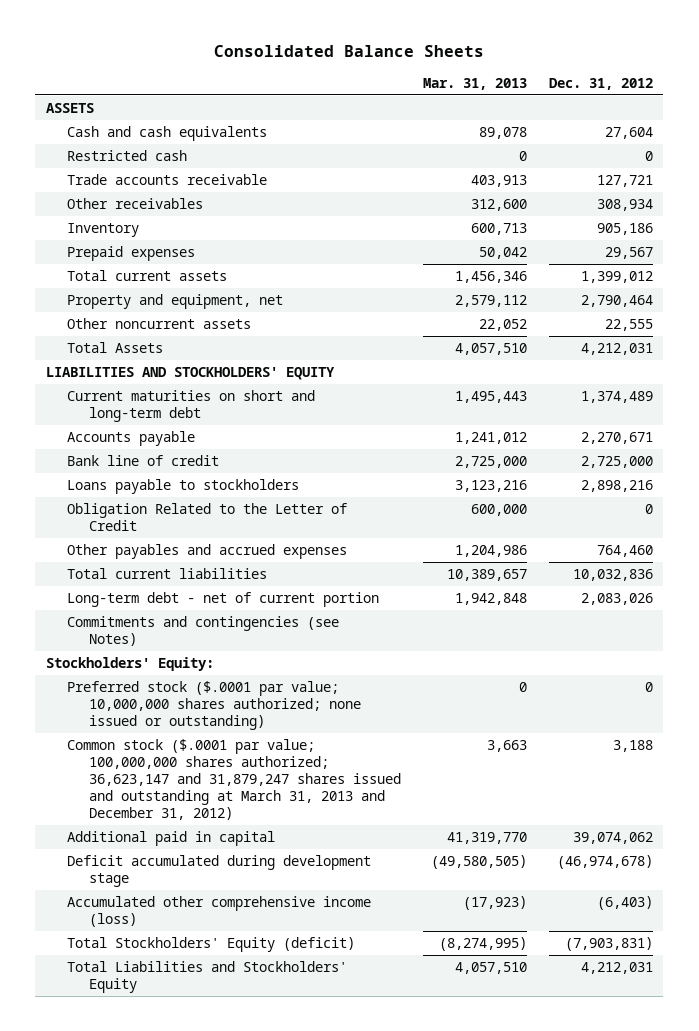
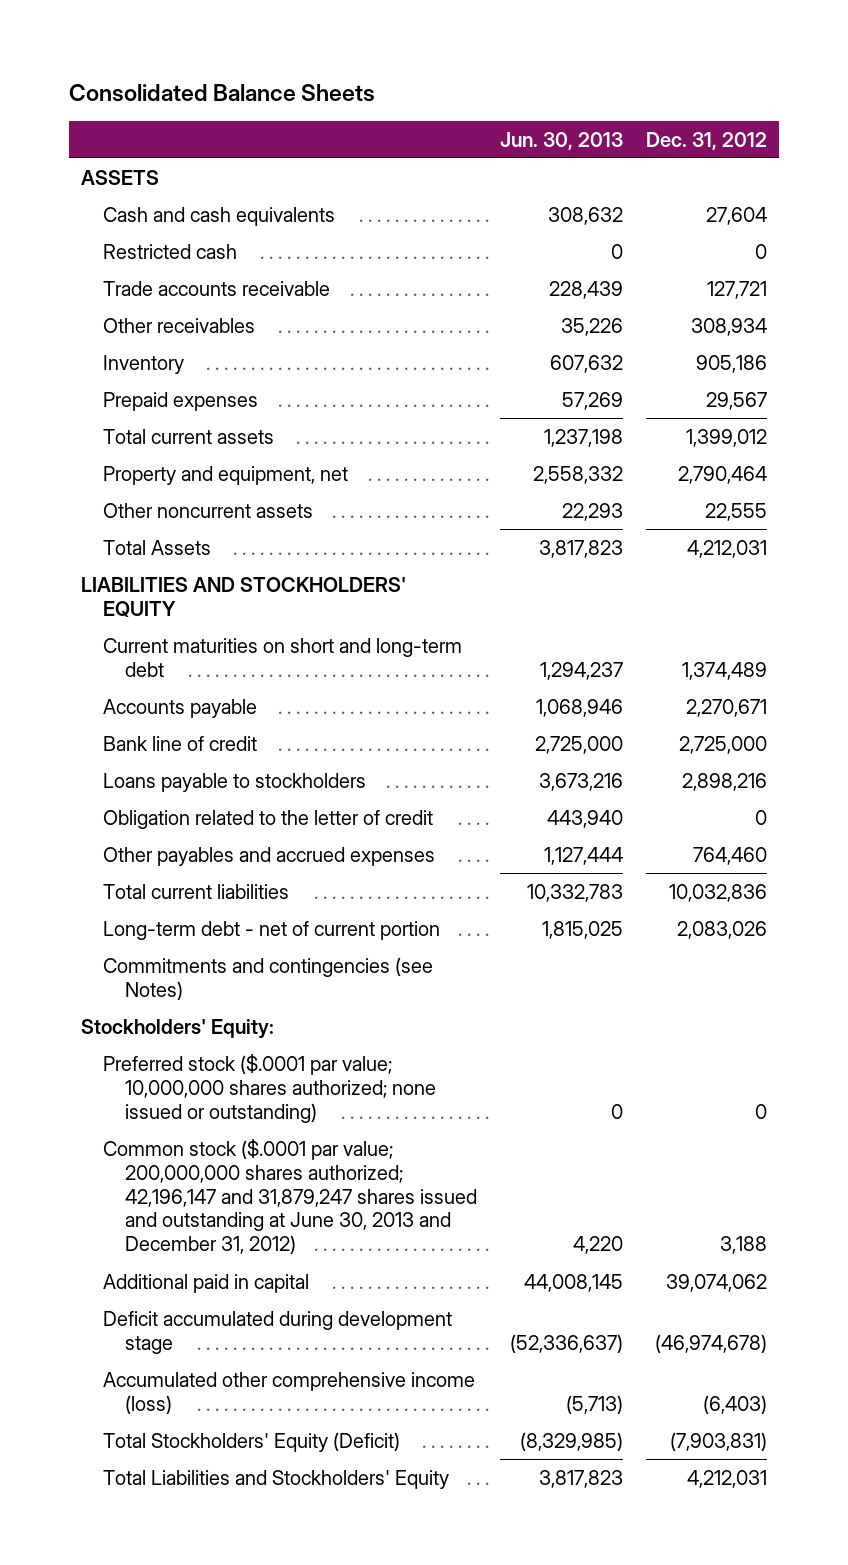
- | Mar. 31, 2013 | Dec. 31, 2012
+ | Jun. 30, 2013 | Dec. 31, 2012
- Obligation Related to the Letter of Credit | 600,000 | 0
+ Obligation related to the letter of credit | 443,940 | 0
- Common stock ($.0001 par value; 100,000,000 shares authorized; 36,623,147 and 31,879,247 shares issued and outstanding at March 31, 2013 and December 31, 2012) | 3,663 | 3,188
+ Common stock ($.0001 par value; 200,000,000 shares authorized; 42,196,147 and 31,879,247 shares issued and outstanding at June 30, 2013 and December 31, 2012) | 4,220 | 3,188
- Total Stockholders' Equity (deficit) | (8,274,995) | (7,903,831)
+ Total Stockholders' Equity (Deficit) | (8,329,985) | (7,903,831)

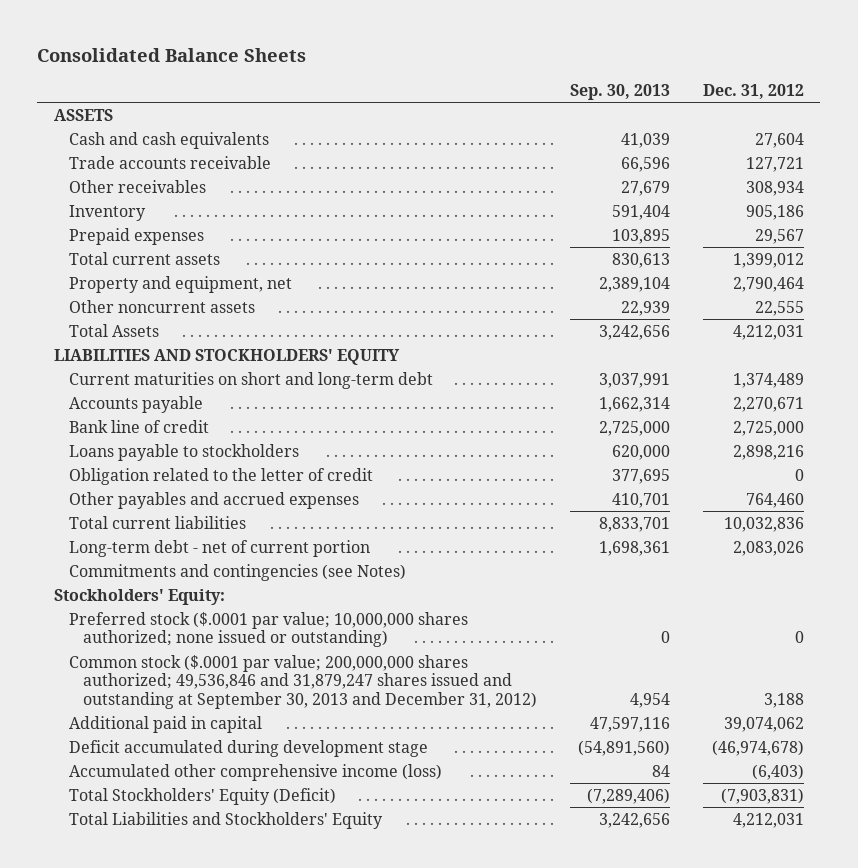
- | Jun. 30, 2013 | Dec. 31, 2012
+ | Sep. 30, 2013 | Dec. 31, 2012
- Restricted cash | 0 | 0
- Common stock ($.0001 par value; 200,000,000 shares authorized; 42,196,147 and 31,879,247 shares issued and outstanding at June 30, 2013 and December 31, 2012) | 4,220 | 3,188
+ Common stock ($.0001 par value; 200,000,000 shares authorized; 49,536,846 and 31,879,247 shares issued and outstanding at September 30, 2013 and December 31, 2012) | 4,954 | 3,188

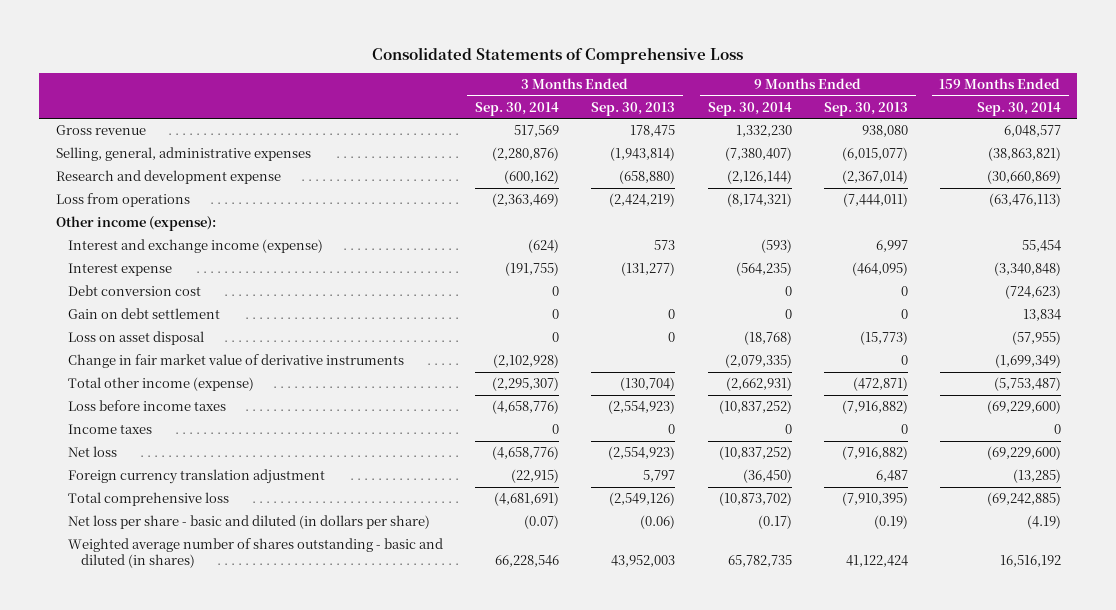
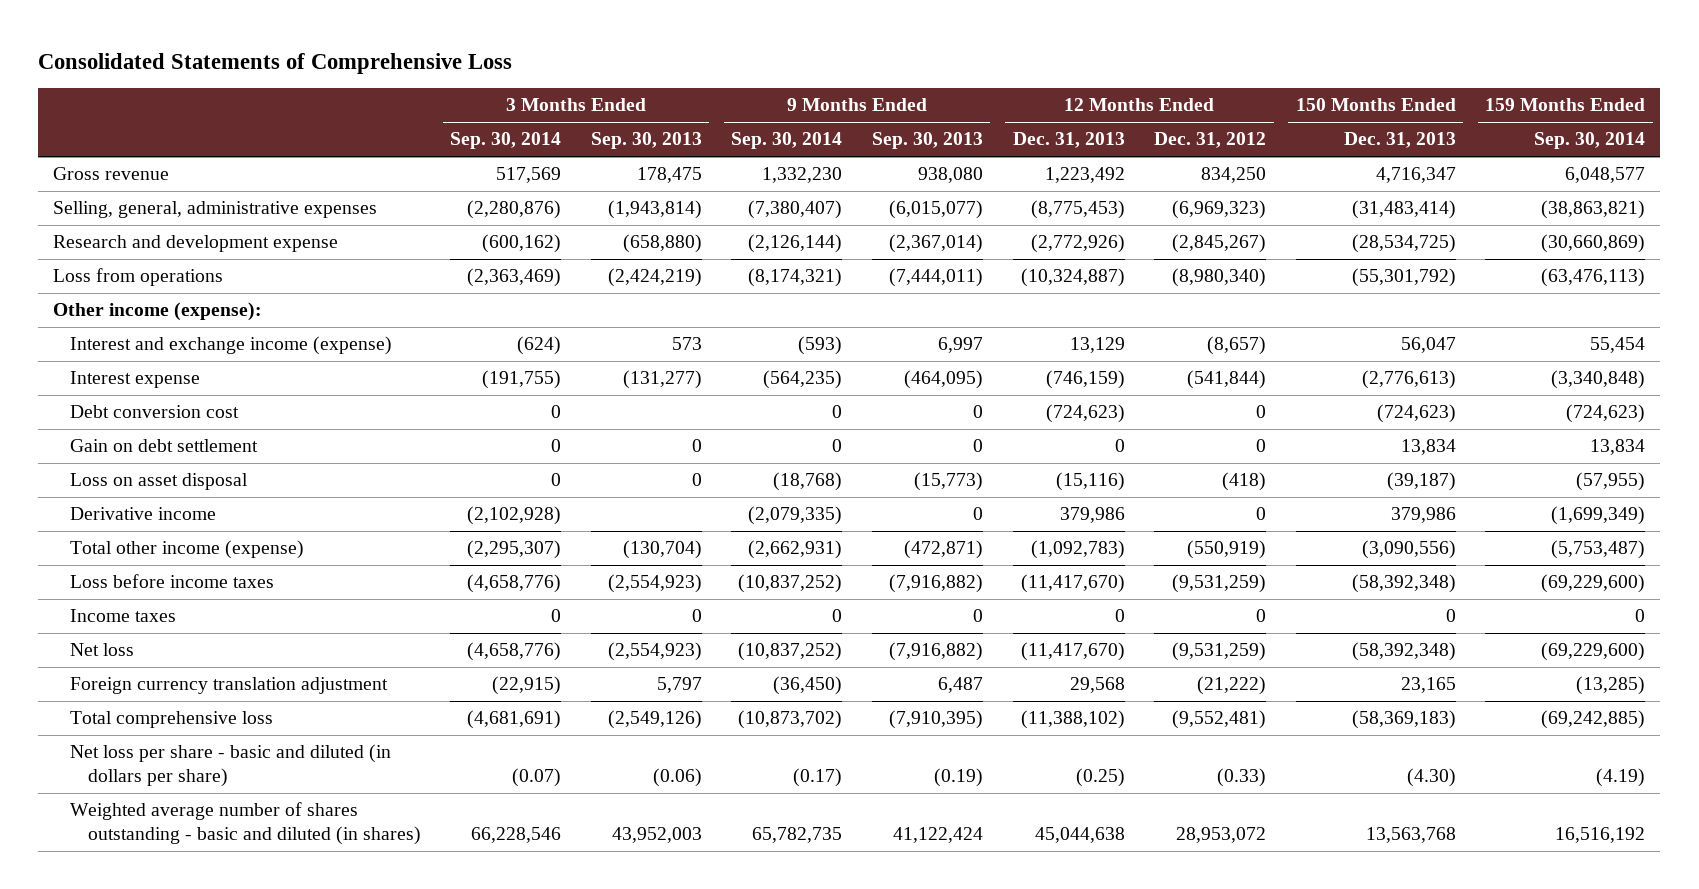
- | 3 Months Ended Sep. 30, 2014 | 3 Months Ended Sep. 30, 2013 | 9 Months Ended Sep. 30, 2014 | 9 Months Ended Sep. 30, 2013 | 159 Months Ended Sep. 30, 2014
+ | 3 Months Ended Sep. 30, 2014 | 3 Months Ended Sep. 30, 2013 | 9 Months Ended Sep. 30, 2014 | 9 Months Ended Sep. 30, 2013 | 12 Months Ended Dec. 31, 2013 | 12 Months Ended Dec. 31, 2012 | 150 Months Ended Dec. 31, 2013 | 159 Months Ended Sep. 30, 2014
- Change in fair market value of derivative instruments | (2,102,928) | | (2,079,335) | 0 | (1,699,349)
+ Derivative income | (2,102,928) | | (2,079,335) | 0 | 379,986 | 0 | 379,986 | (1,699,349)

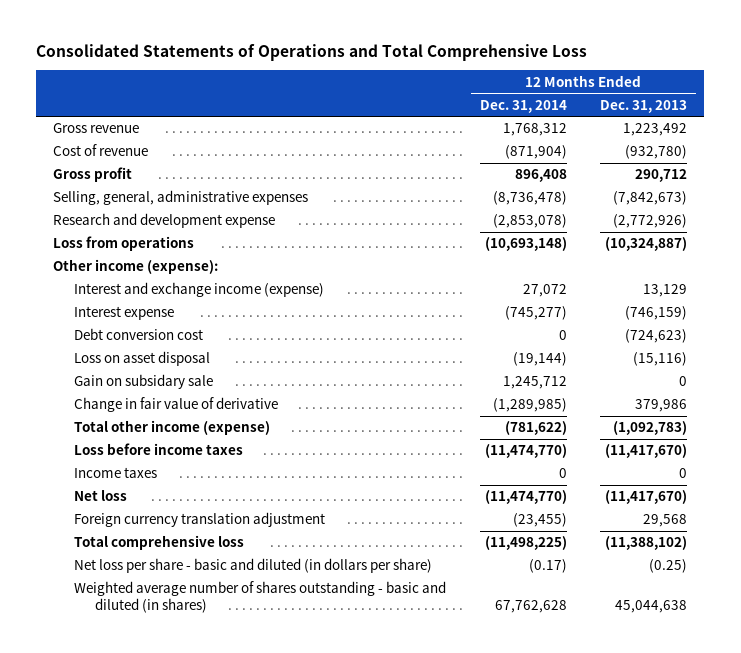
- Consolidated Statements of Comprehensive Loss
+ Consolidated Statements of Operations and Total Comprehensive Loss
- | 3 Months Ended Sep. 30, 2014 | 3 Months Ended Sep. 30, 2013 | 9 Months Ended Sep. 30, 2014 | 9 Months Ended Sep. 30, 2013 | 12 Months Ended Dec. 31, 2013 | 12 Months Ended Dec. 31, 2012 | 150 Months Ended Dec. 31, 2013 | 159 Months Ended Sep. 30, 2014
+ | 12 Months Ended Dec. 31, 2014 | 12 Months Ended Dec. 31, 2013
- Selling, general, administrative expenses | (2,280,876) | (1,943,814) | (7,380,407) | (6,015,077) | (8,775,453) | (6,969,323) | (31,483,414) | (38,863,821)
+ Cost of revenue | (871,904) | (932,780)
+ Gross profit | 896,408 | 290,712
+ Selling, general, administrative expenses | (8,736,478) | (7,842,673)
- Gain on debt settlement | 0 | 0 | 0 | 0 | 0 | 0 | 13,834 | 13,834
- Derivative income | (2,102,928) | | (2,079,335) | 0 | 379,986 | 0 | 379,986 | (1,699,349)
+ Gain on subsidary sale | 1,245,712 | 0
+ Change in fair value of derivative | (1,289,985) | 379,986

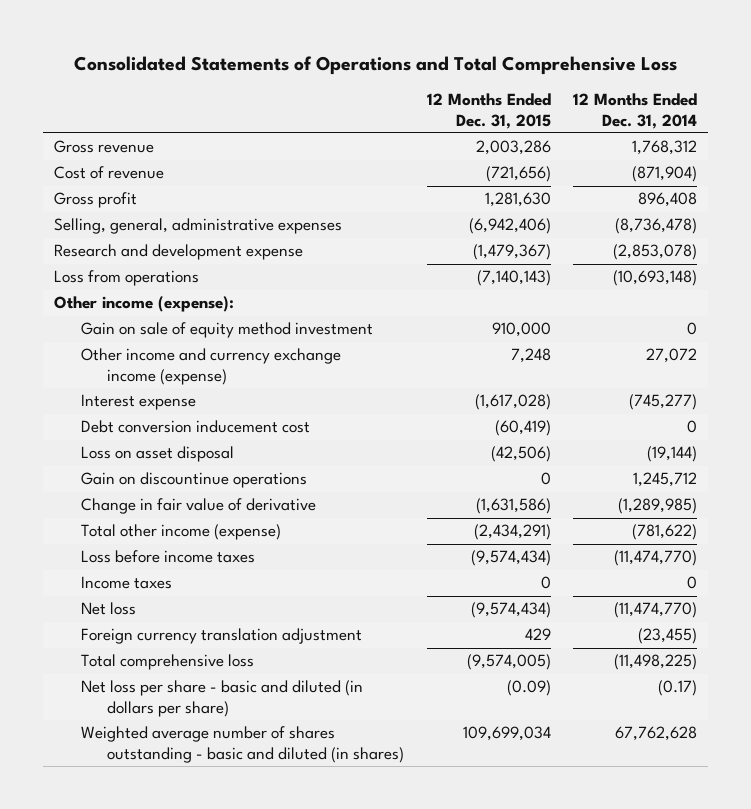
- | 12 Months Ended Dec. 31, 2014 | 12 Months Ended Dec. 31, 2013
+ | 12 Months Ended Dec. 31, 2015 | 12 Months Ended Dec. 31, 2014
- Interest and exchange income (expense) | 27,072 | 13,129
+ Gain on sale of equity method investment | 910,000 | 0
+ Other income and currency exchange income (expense) | 7,248 | 27,072
- Debt conversion cost | 0 | (724,623)
+ Debt conversion inducement cost | (60,419) | 0
- Gain on subsidary sale | 1,245,712 | 0
+ Gain on discountinue operations | 0 | 1,245,712

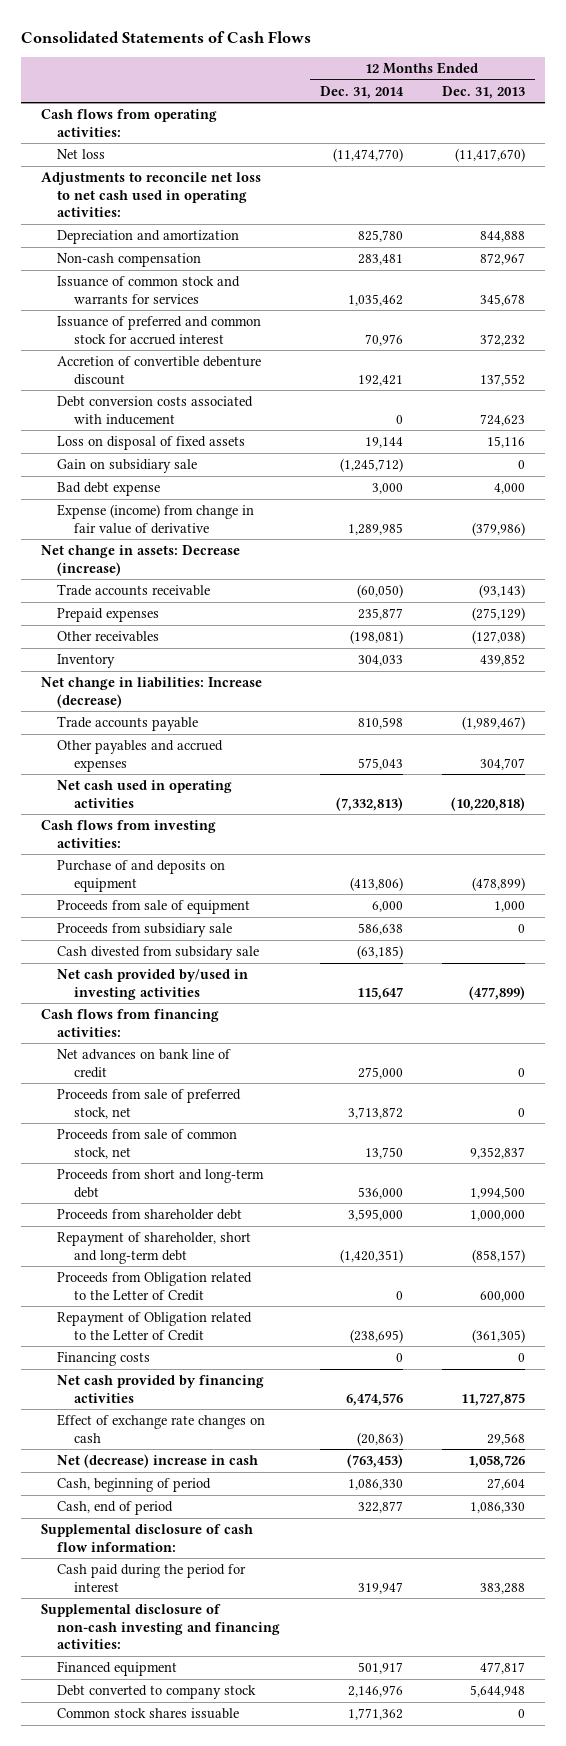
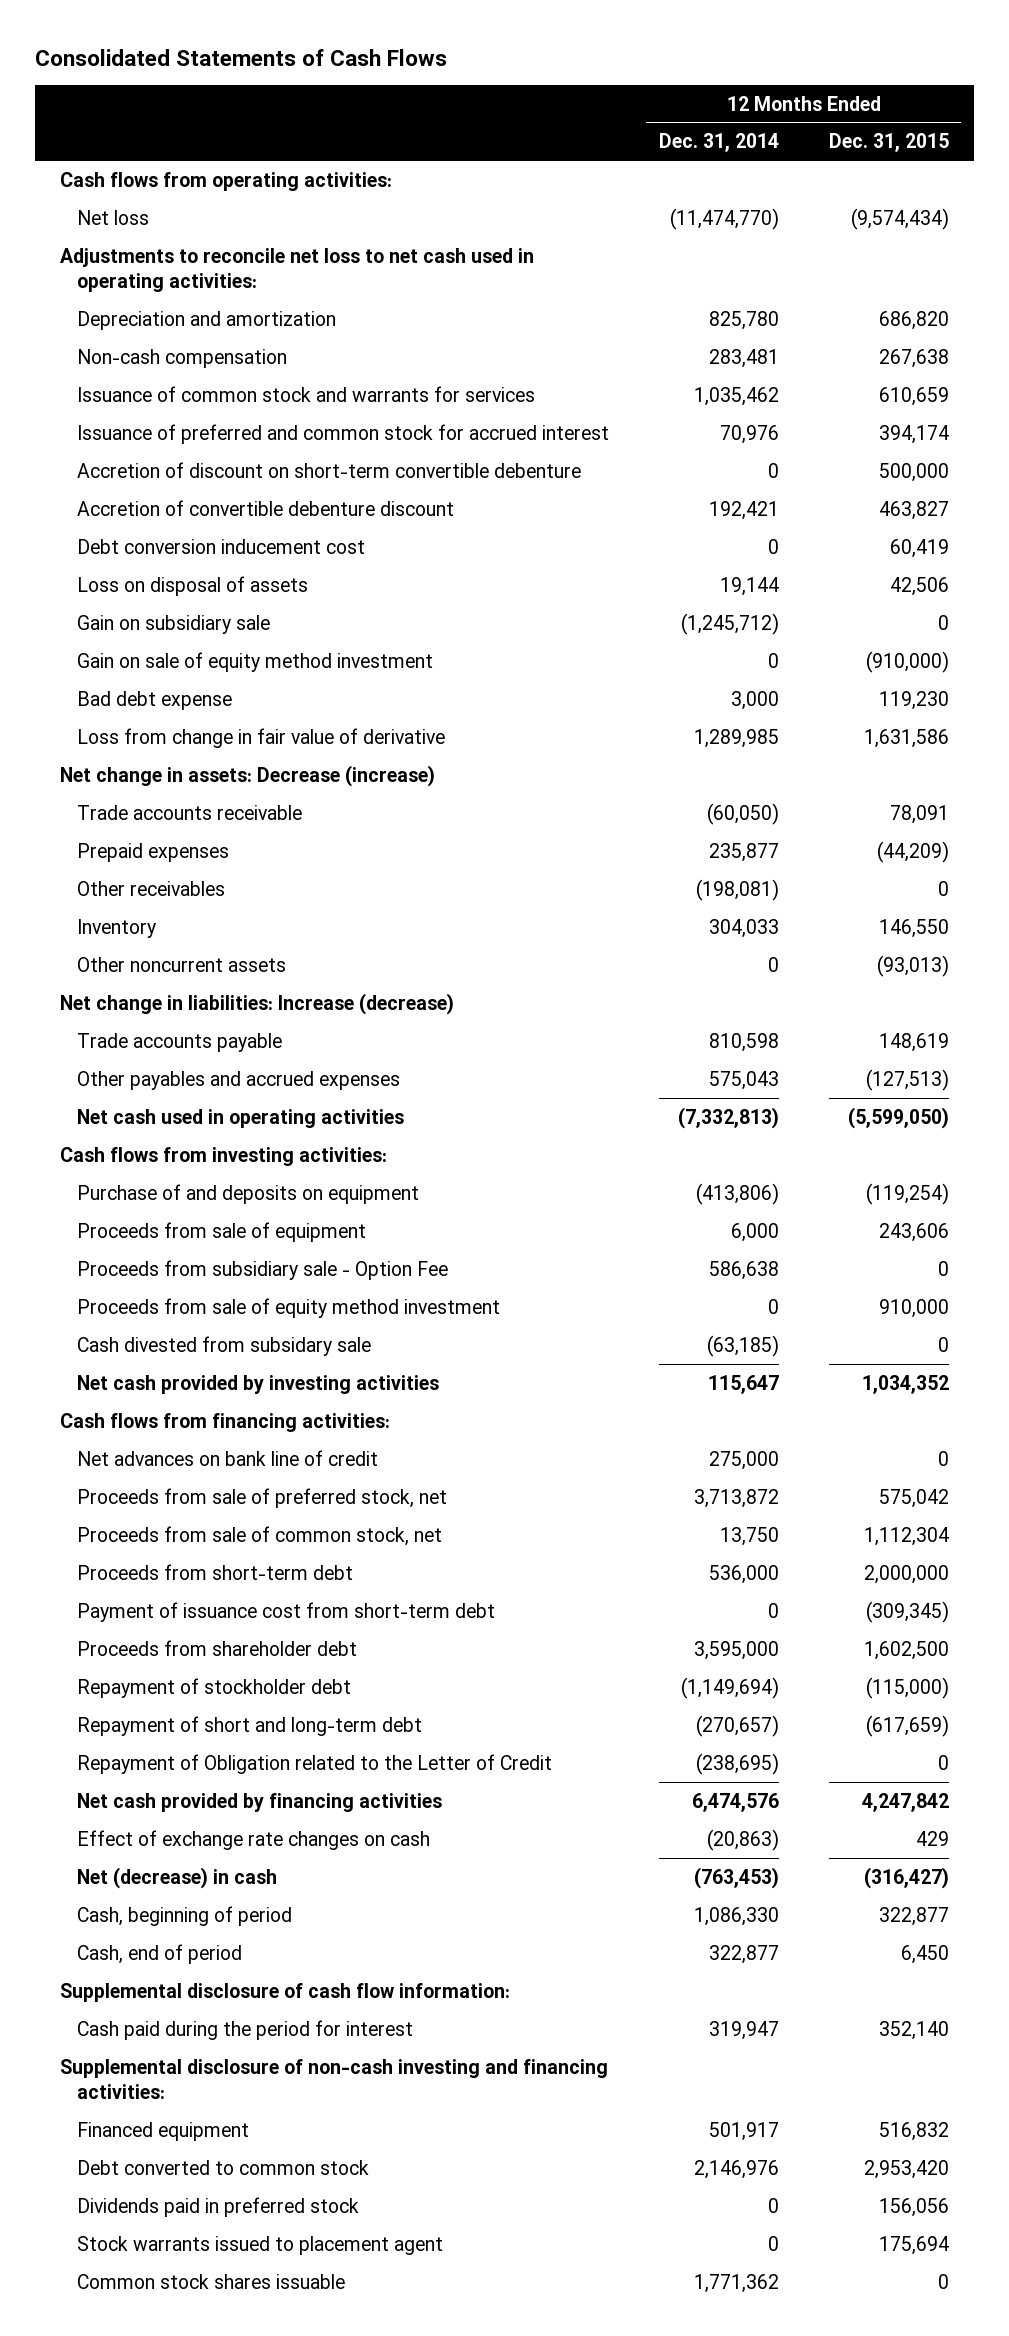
- | 12 Months Ended Dec. 31, 2014 | 12 Months Ended Dec. 31, 2013
+ | 12 Months Ended Dec. 31, 2014 | 12 Months Ended Dec. 31, 2015
+ Accretion of discount on short-term convertible debenture | 0 | 500,000
- Debt conversion costs associated with inducement | 0 | 724,623
- Loss on disposal of fixed assets | 19,144 | 15,116
+ Debt conversion inducement cost | 0 | 60,419
+ Loss on disposal of assets | 19,144 | 42,506
+ Gain on sale of equity method investment | 0 | (910,000)
- Expense (income) from change in fair value of derivative | 1,289,985 | (379,986)
+ Loss from change in fair value of derivative | 1,289,985 | 1,631,586
+ Other noncurrent assets | 0 | (93,013)
- Proceeds from subsidiary sale | 586,638 | 0
+ Proceeds from subsidiary sale - Option Fee | 586,638 | 0
+ Proceeds from sale of equity method investment | 0 | 910,000
- Net cash provided by/used in investing activities | 115,647 | (477,899)
+ Net cash provided by investing activities | 115,647 | 1,034,352
- Proceeds from short and long-term debt | 536,000 | 1,994,500
+ Proceeds from short-term debt | 536,000 | 2,000,000
+ Payment of issuance cost from short-term debt | 0 | (309,345)
- Repayment of shareholder, short and long-term debt | (1,420,351) | (858,157)
- Proceeds from Obligation related to the Letter of Credit | 0 | 600,000
+ Repayment of stockholder debt | (1,149,694) | (115,000)
+ Repayment of short and long-term debt | (270,657) | (617,659)
- Financing costs | 0 | 0
- Net (decrease) increase in cash | (763,453) | 1,058,726
+ Net (decrease) in cash | (763,453) | (316,427)
- Debt converted to company stock | 2,146,976 | 5,644,948
+ Debt converted to common stock | 2,146,976 | 2,953,420
+ Dividends paid in preferred stock | 0 | 156,056
+ Stock warrants issued to placement agent | 0 | 175,694

